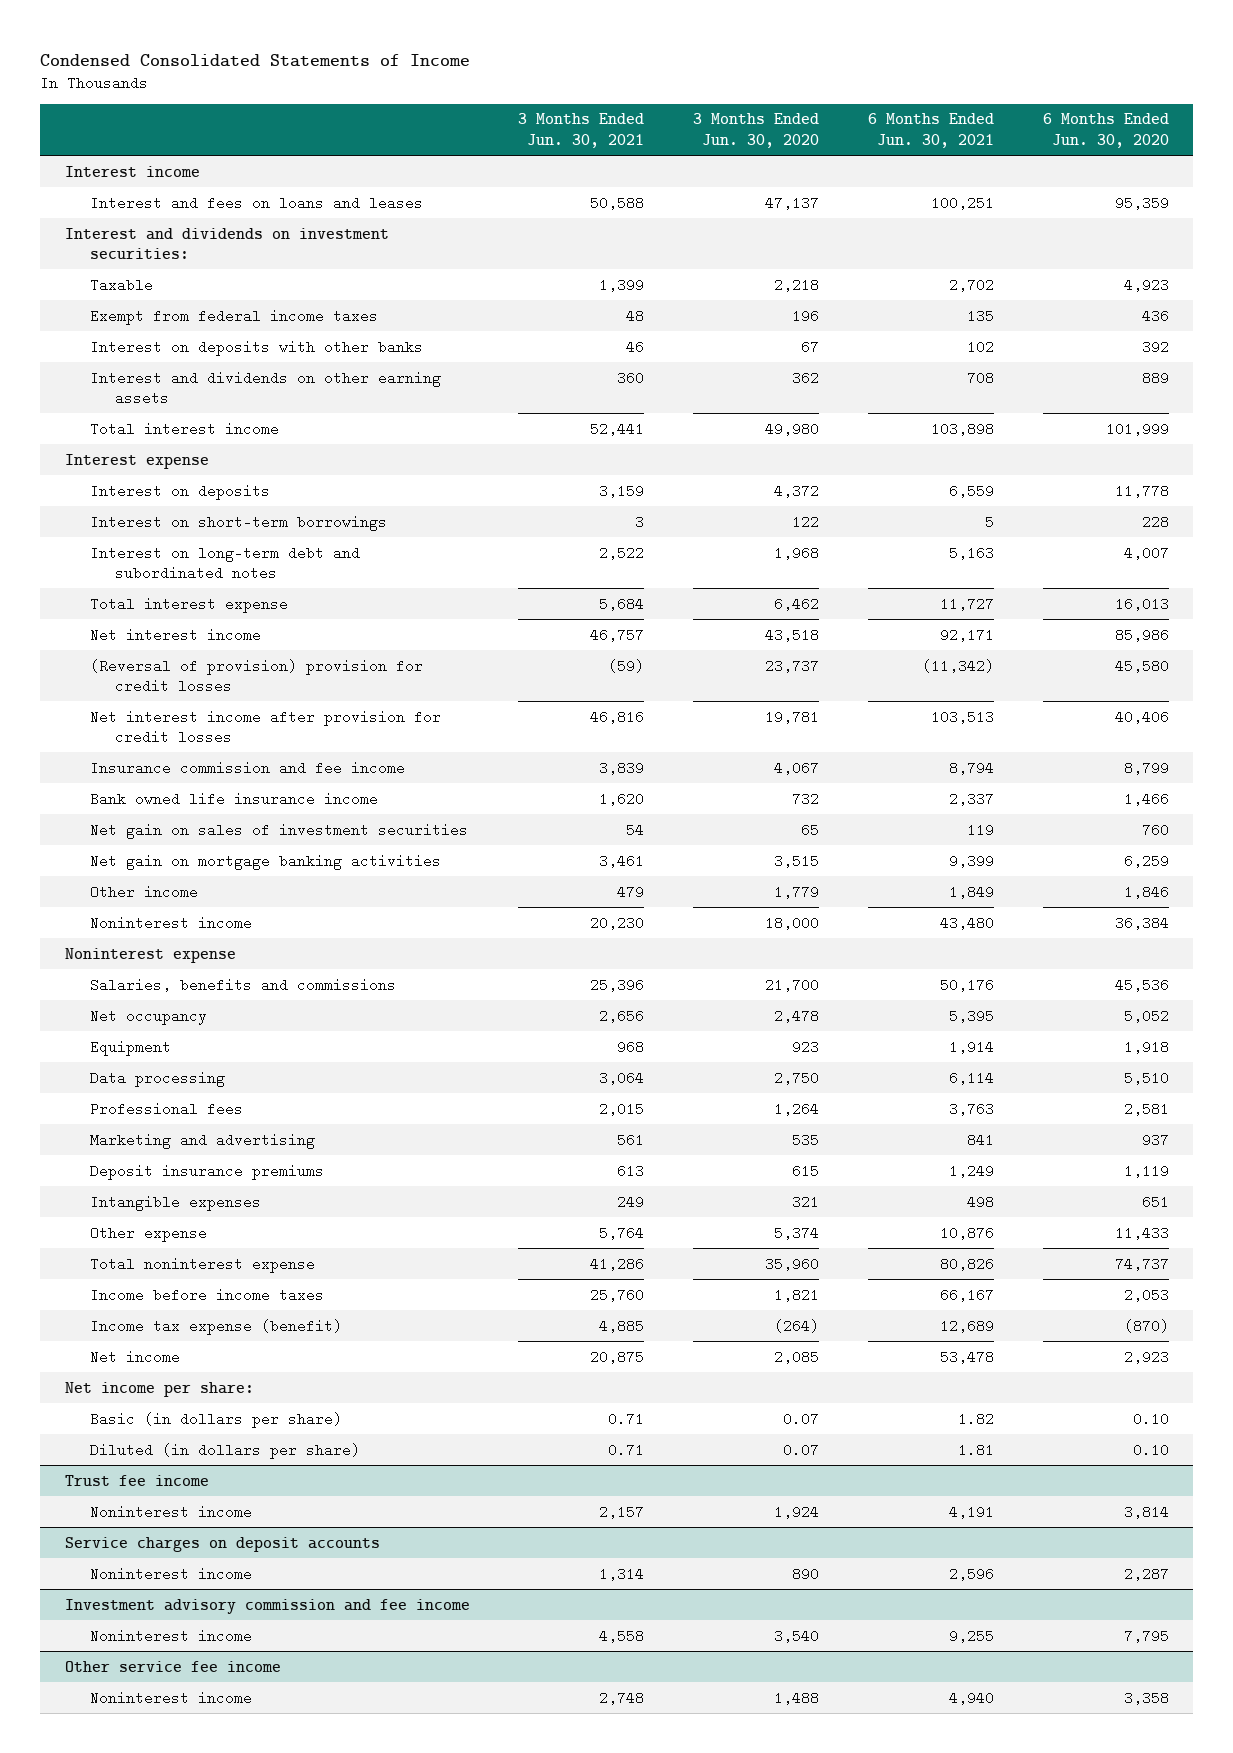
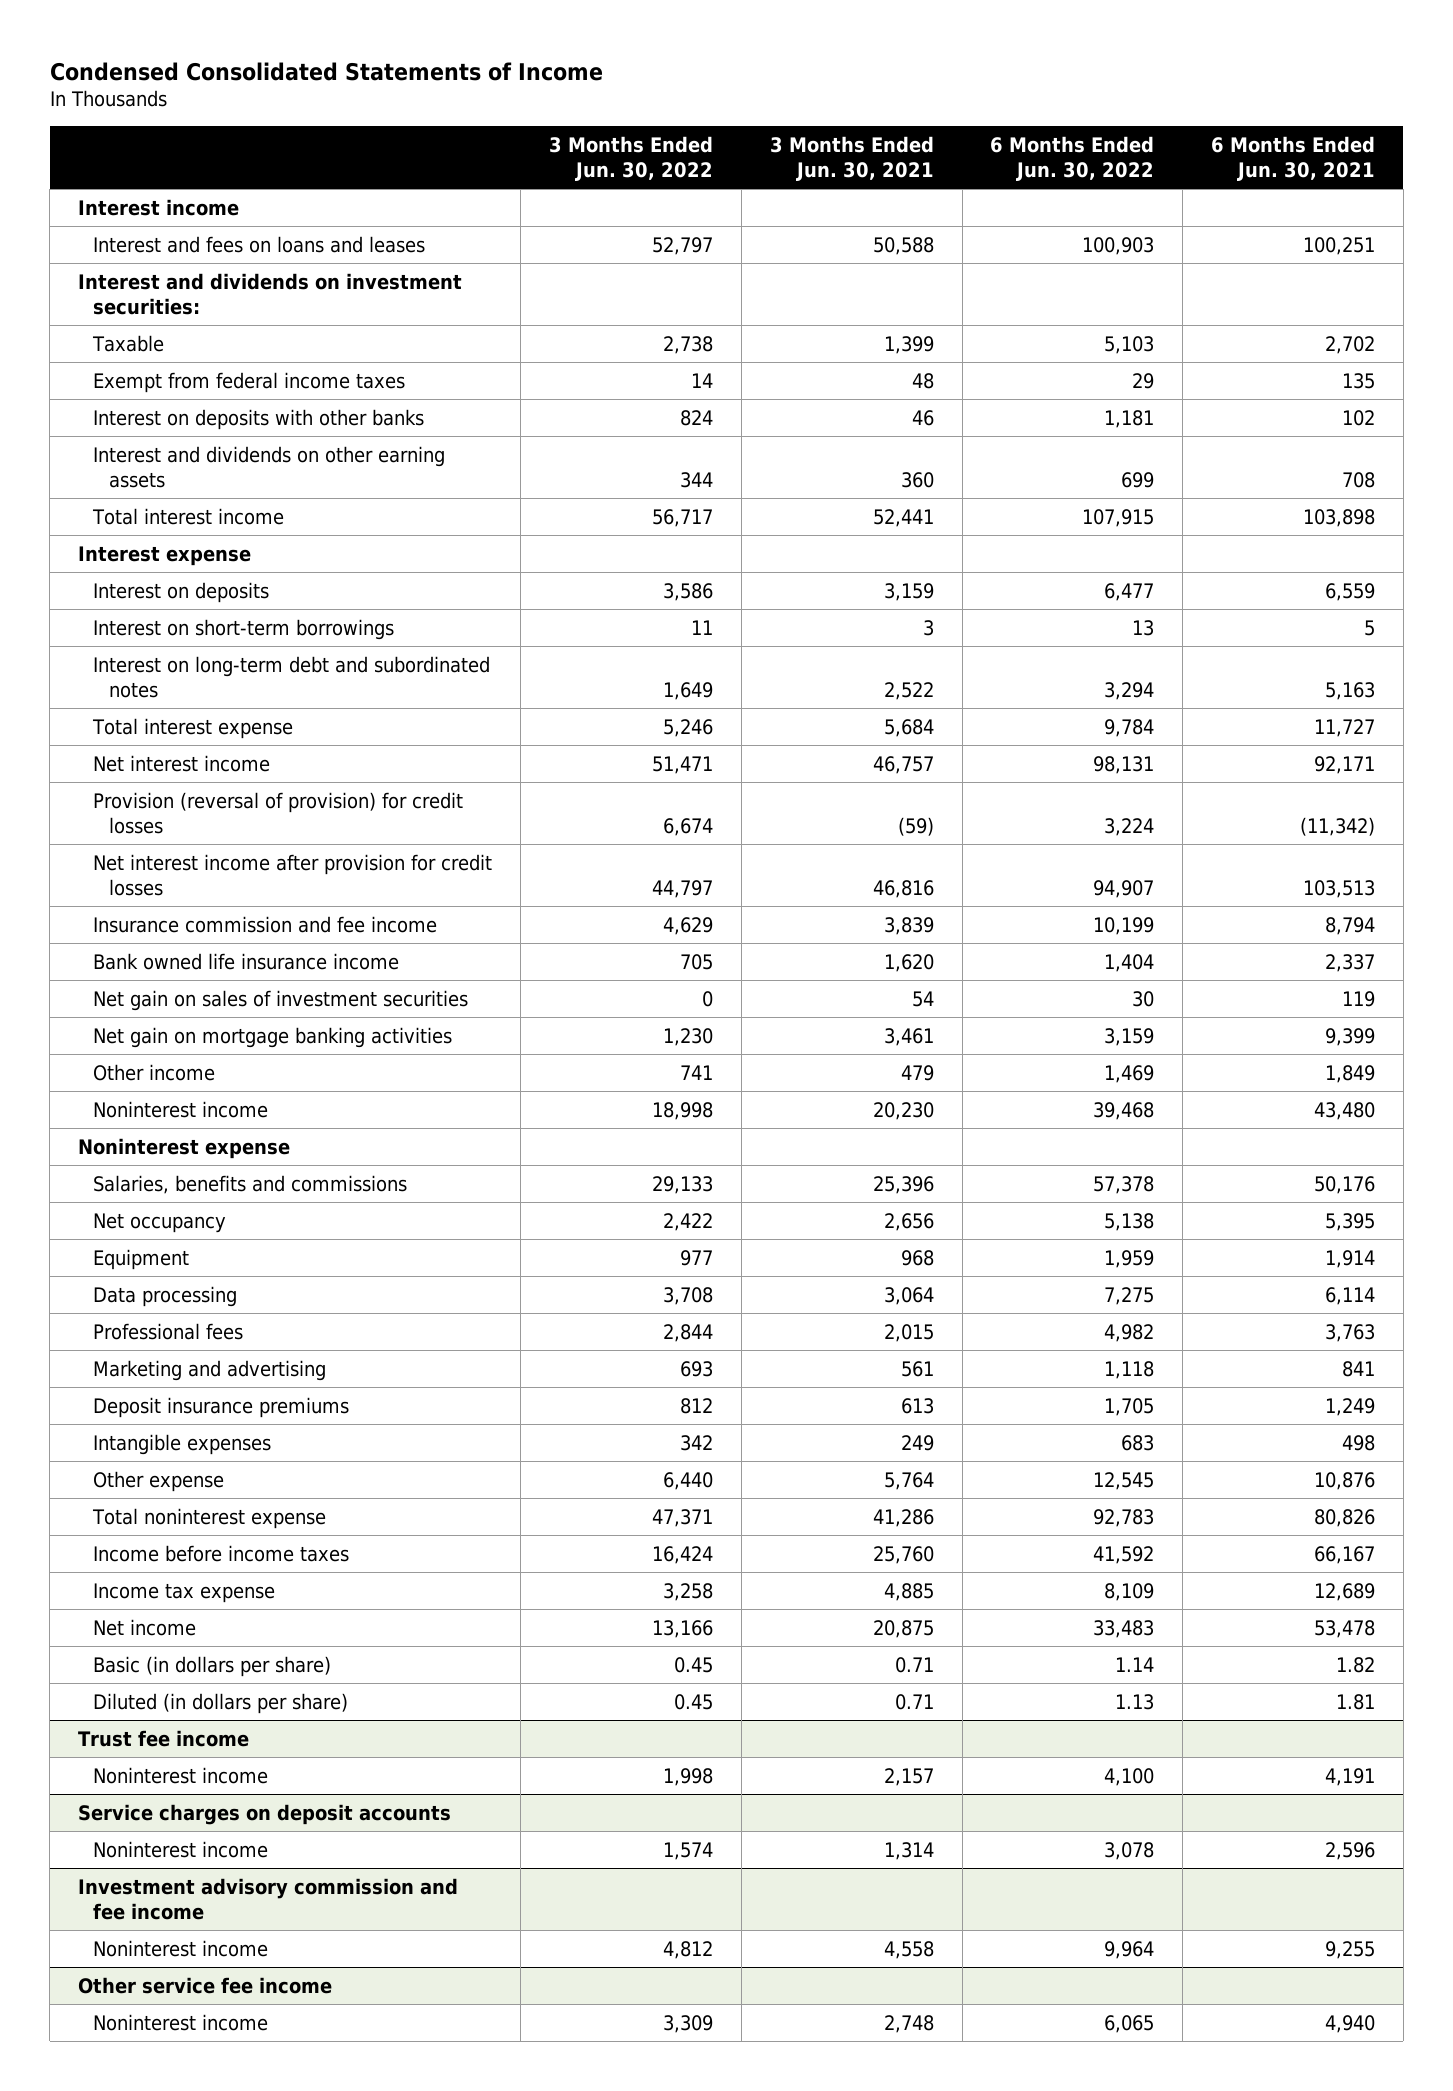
- | 3 Months Ended Jun. 30, 2021 | 3 Months Ended Jun. 30, 2020 | 6 Months Ended Jun. 30, 2021 | 6 Months Ended Jun. 30, 2020
+ | 3 Months Ended Jun. 30, 2022 | 3 Months Ended Jun. 30, 2021 | 6 Months Ended Jun. 30, 2022 | 6 Months Ended Jun. 30, 2021
- (Reversal of provision) provision for credit losses | (59) | 23,737 | (11,342) | 45,580
+ Provision (reversal of provision) for credit losses | 6,674 | (59) | 3,224 | (11,342)
- Income tax expense (benefit) | 4,885 | (264) | 12,689 | (870)
+ Income tax expense | 3,258 | 4,885 | 8,109 | 12,689
- Net income per share:

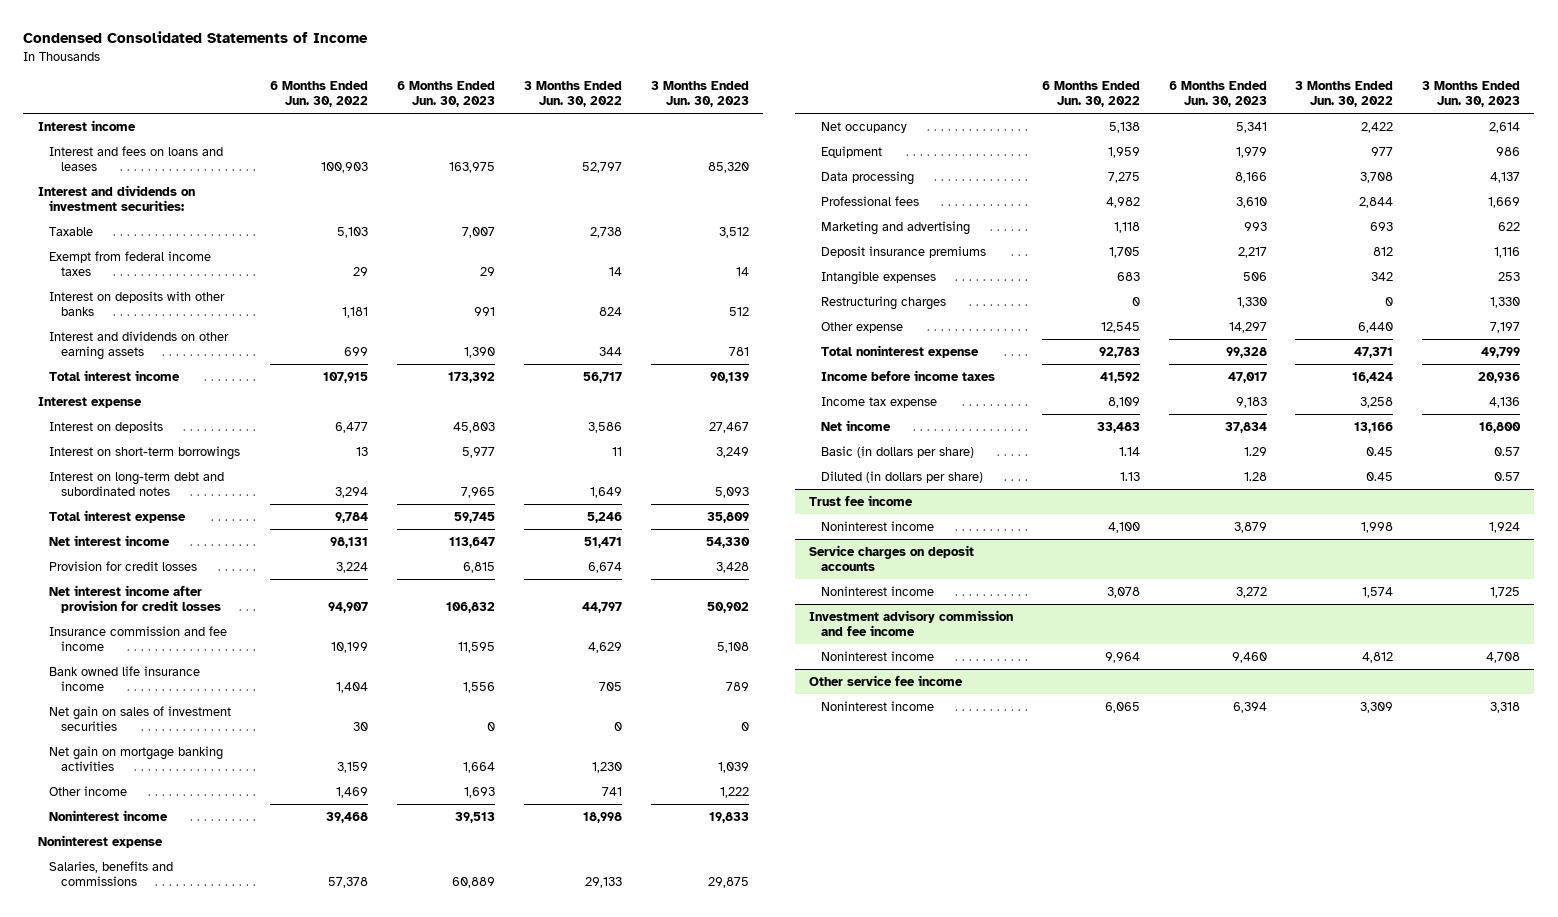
- | 3 Months Ended Jun. 30, 2022 | 3 Months Ended Jun. 30, 2021 | 6 Months Ended Jun. 30, 2022 | 6 Months Ended Jun. 30, 2021
+ | 6 Months Ended Jun. 30, 2022 | 6 Months Ended Jun. 30, 2023 | 3 Months Ended Jun. 30, 2022 | 3 Months Ended Jun. 30, 2023
- Provision (reversal of provision) for credit losses | 6,674 | (59) | 3,224 | (11,342)
+ Provision for credit losses | 3,224 | 6,815 | 6,674 | 3,428
+ Restructuring charges | 0 | 1,330 | 0 | 1,330

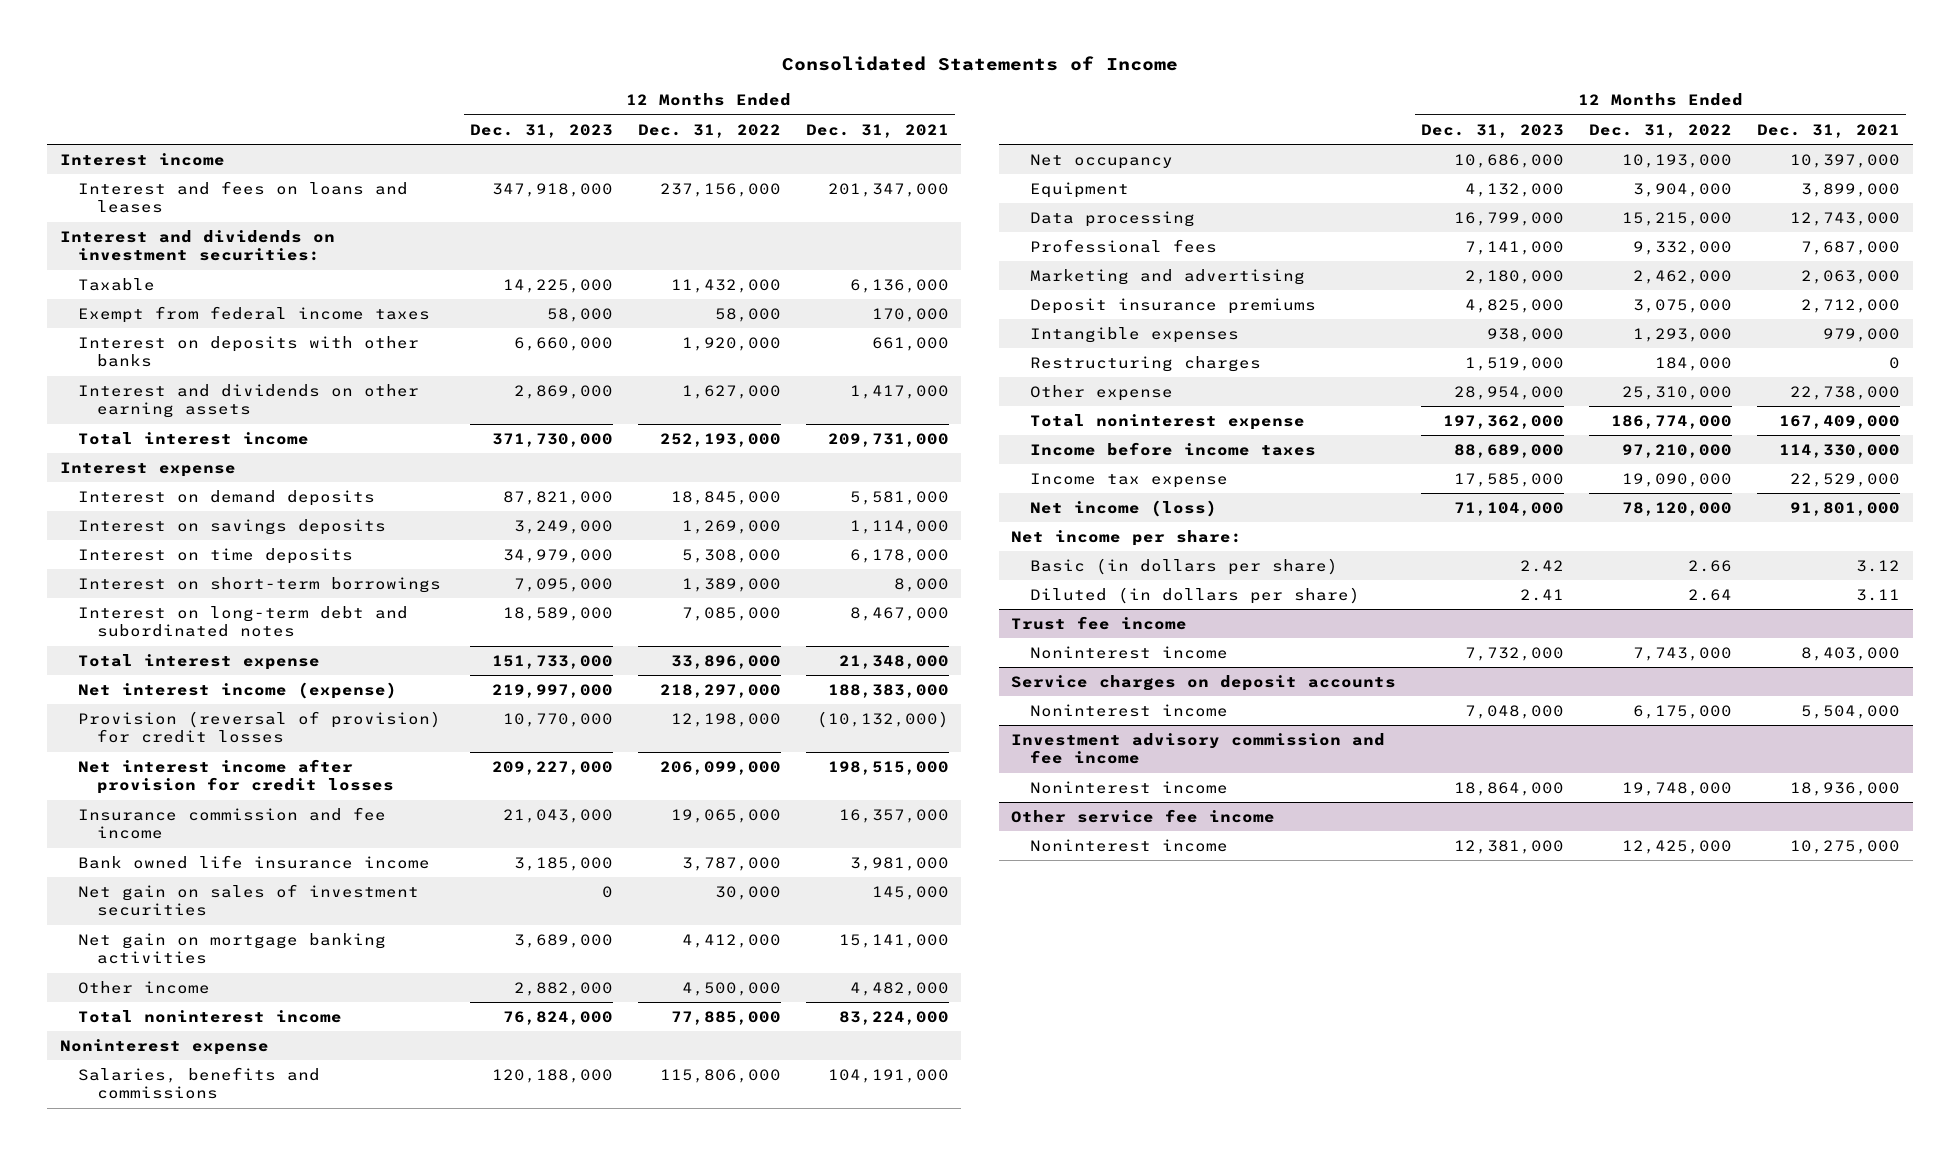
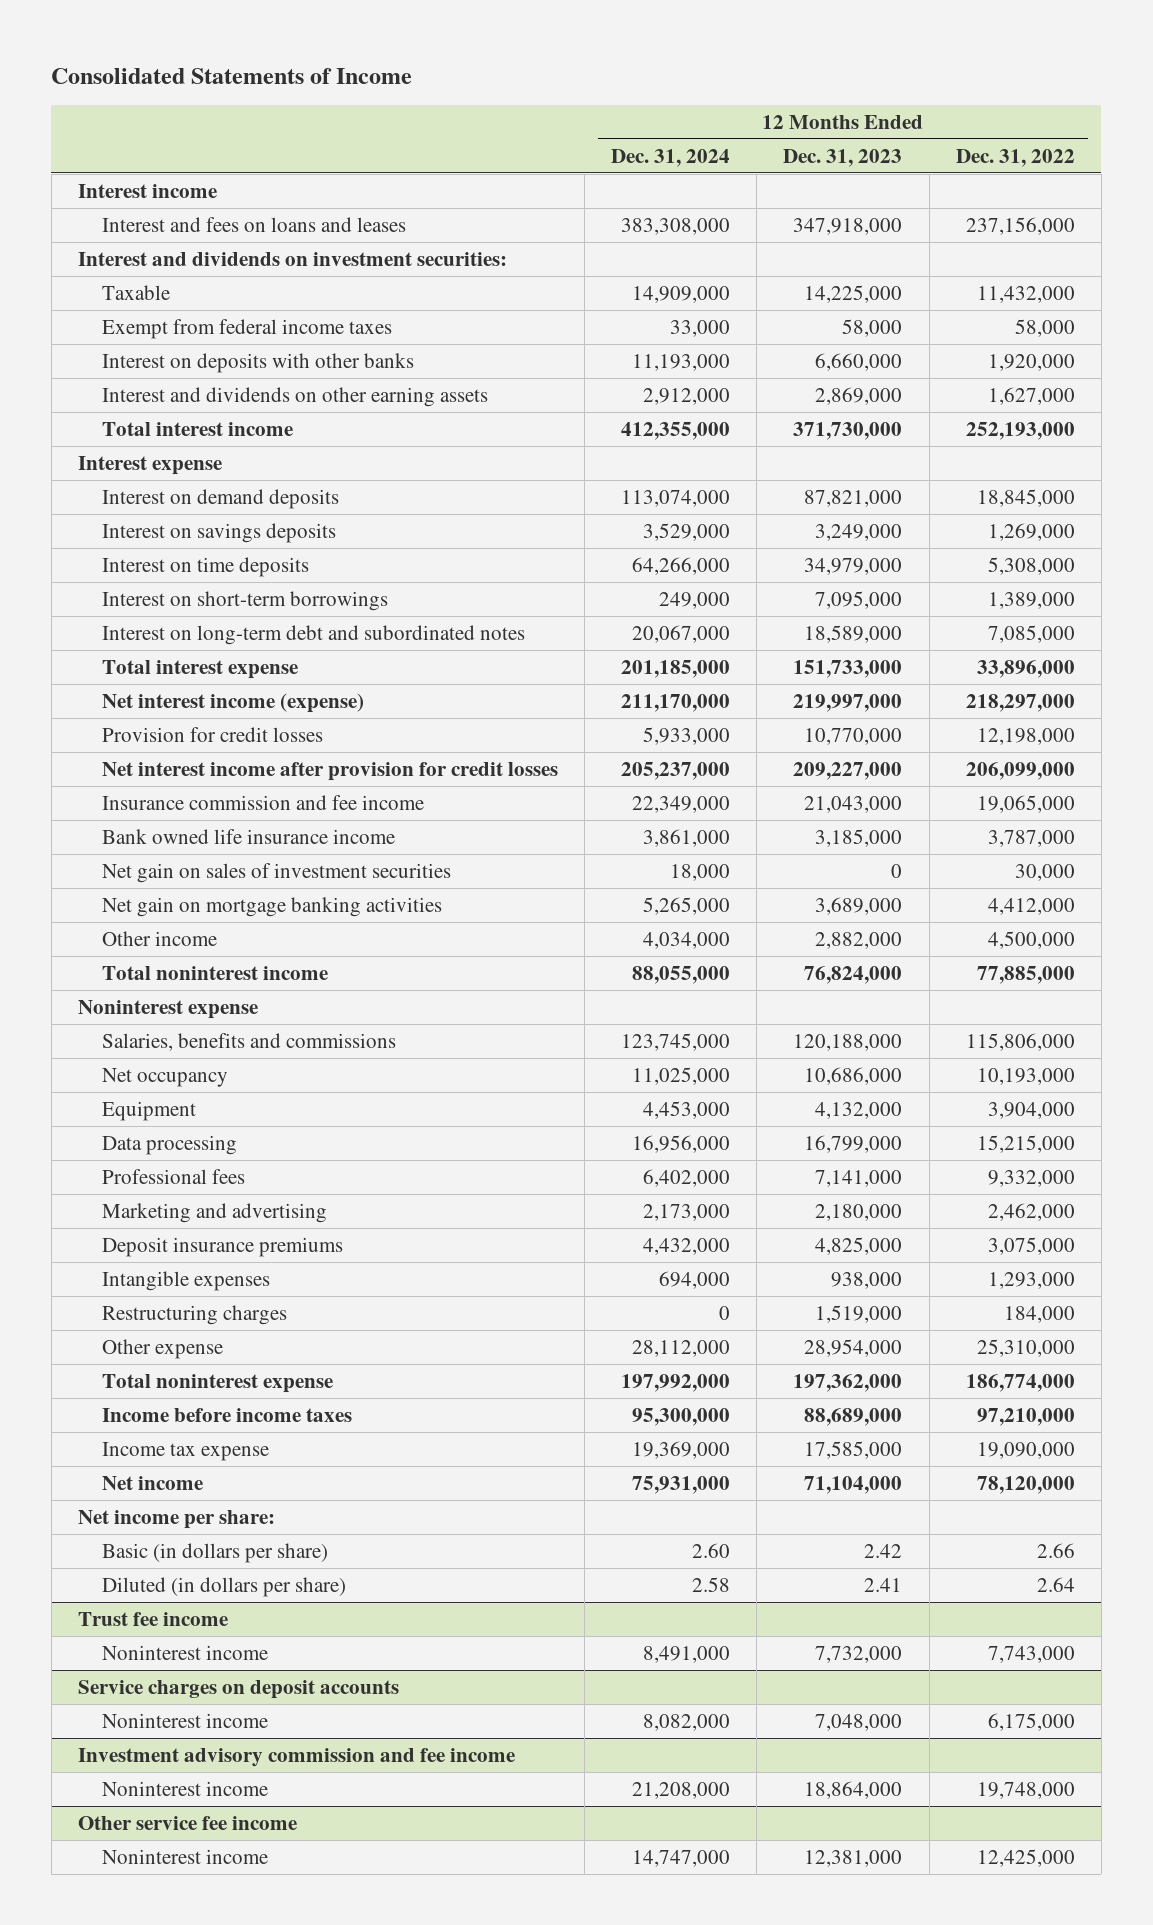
- | 12 Months Ended Dec. 31, 2023 | 12 Months Ended Dec. 31, 2022 | 12 Months Ended Dec. 31, 2021
+ | 12 Months Ended Dec. 31, 2024 | 12 Months Ended Dec. 31, 2023 | 12 Months Ended Dec. 31, 2022
- Provision (reversal of provision) for credit losses | 10,770,000 | 12,198,000 | (10,132,000)
+ Provision for credit losses | 5,933,000 | 10,770,000 | 12,198,000
- Net income (loss) | 71,104,000 | 78,120,000 | 91,801,000
+ Net income | 75,931,000 | 71,104,000 | 78,120,000

